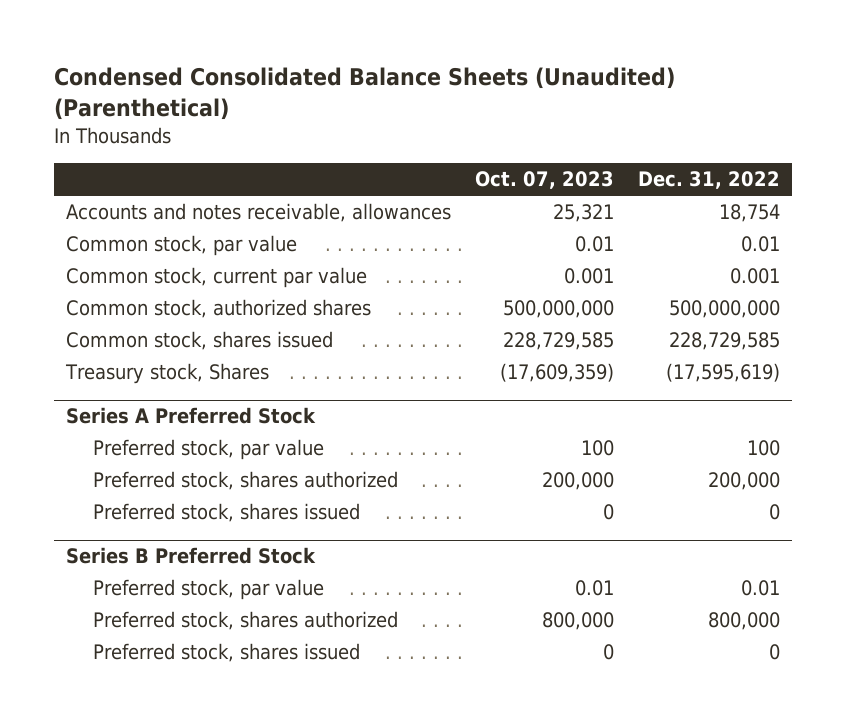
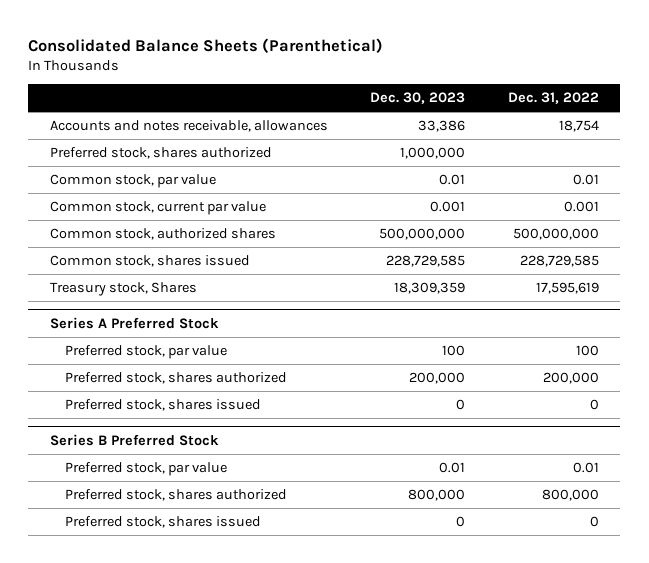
- Condensed Consolidated Balance Sheets (Unaudited) (Parenthetical)
+ Consolidated Balance Sheets (Parenthetical)
- | Oct. 07, 2023 | Dec. 31, 2022
+ | Dec. 30, 2023 | Dec. 31, 2022
+ Preferred stock, shares authorized | 1,000,000 |
- Treasury stock, Shares | (17,609,359) | (17,595,619)
+ Treasury stock, Shares | 18,309,359 | 17,595,619

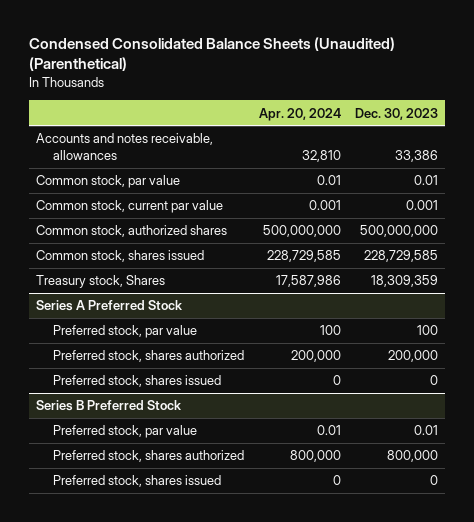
- Consolidated Balance Sheets (Parenthetical)
+ Condensed Consolidated Balance Sheets (Unaudited) (Parenthetical)
- | Dec. 30, 2023 | Dec. 31, 2022
+ | Apr. 20, 2024 | Dec. 30, 2023
- Preferred stock, shares authorized | 1,000,000 |

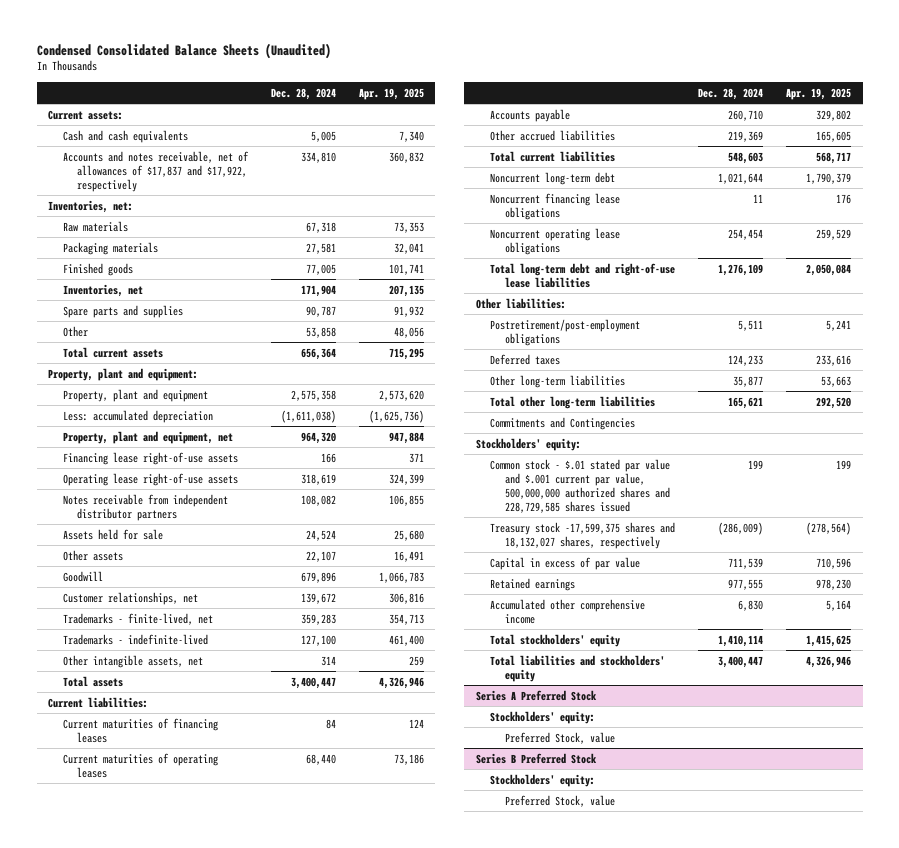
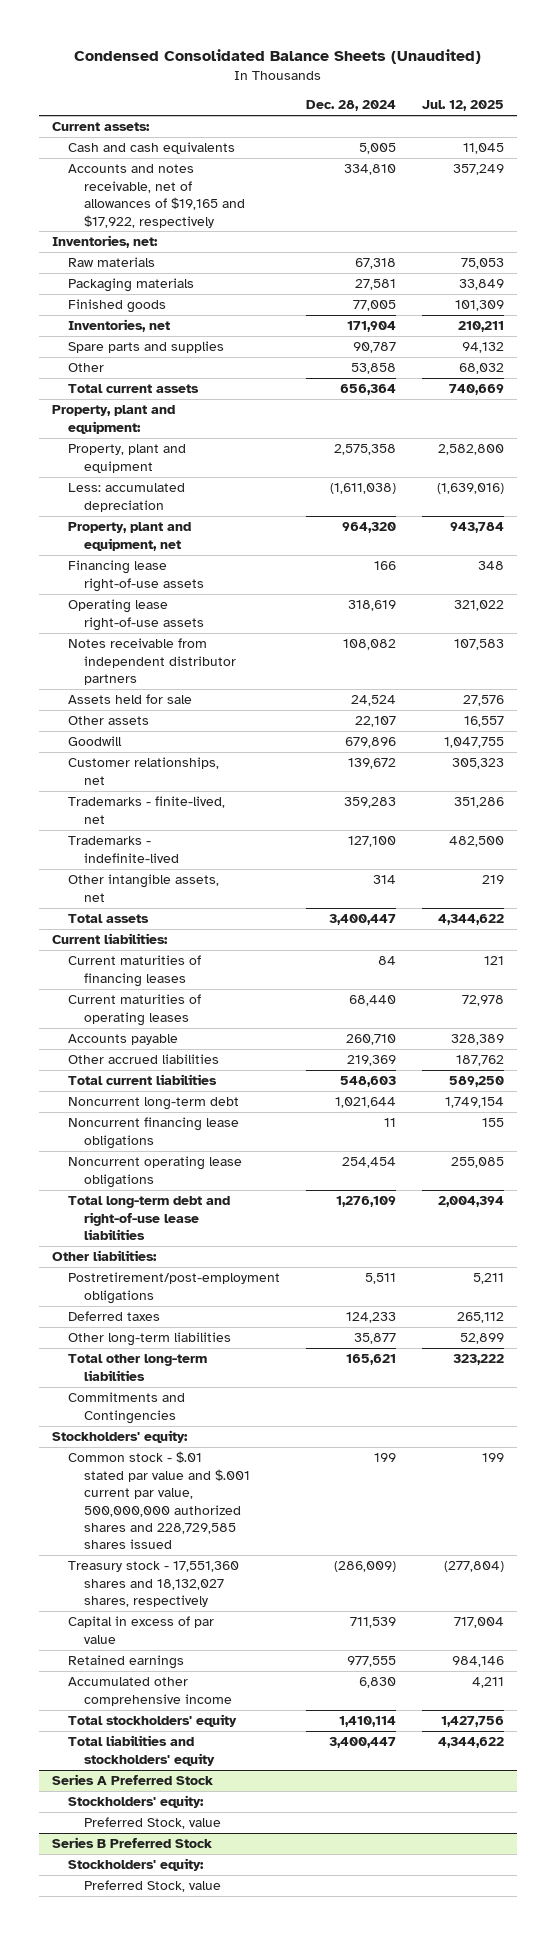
- | Dec. 28, 2024 | Apr. 19, 2025
+ | Dec. 28, 2024 | Jul. 12, 2025
- Accounts and notes receivable, net of allowances of $17,837 and $17,922, respectively | 334,810 | 360,832
+ Accounts and notes receivable, net of allowances of $19,165 and $17,922, respectively | 334,810 | 357,249
- Treasury stock -17,599,375 shares and 18,132,027 shares, respectively | (286,009) | (278,564)
+ Treasury stock - 17,551,360 shares and 18,132,027 shares, respectively | (286,009) | (277,804)

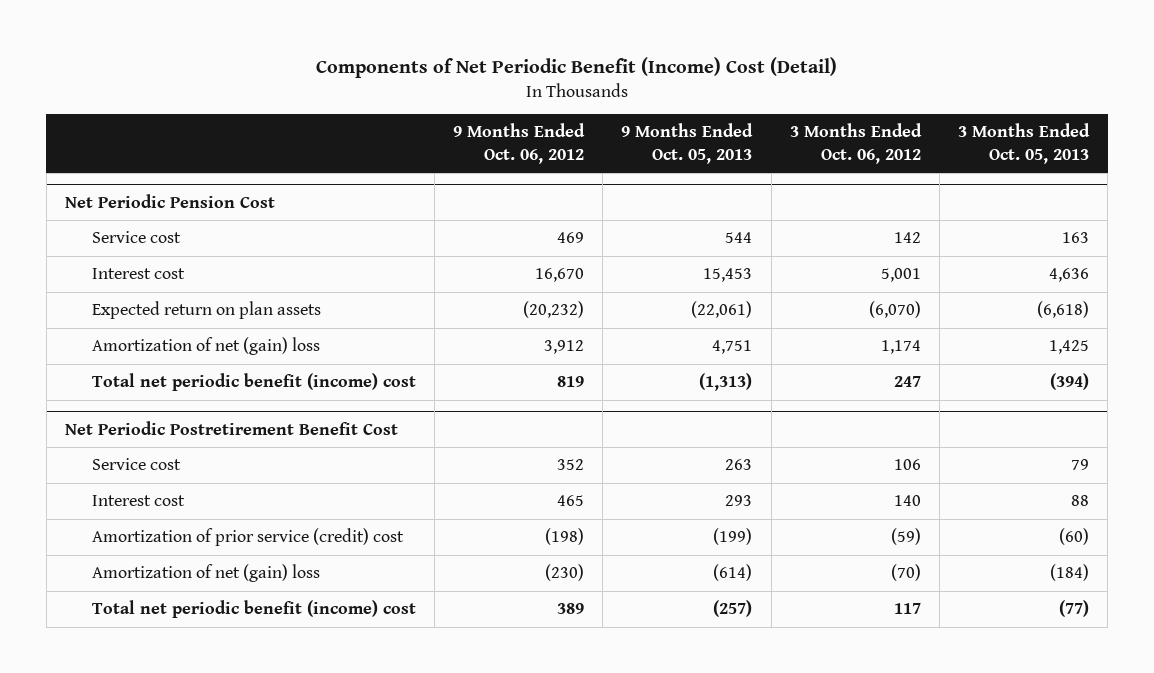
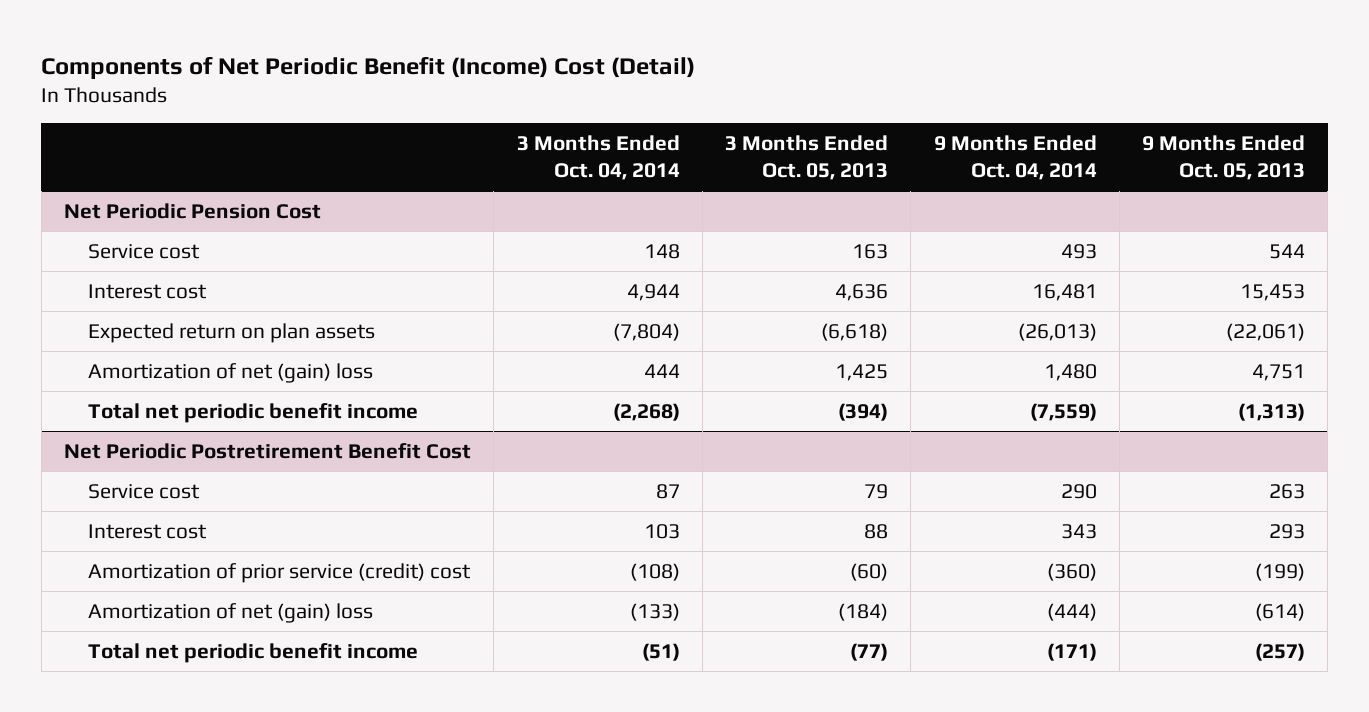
- | 9 Months Ended Oct. 06, 2012 | 9 Months Ended Oct. 05, 2013 | 3 Months Ended Oct. 06, 2012 | 3 Months Ended Oct. 05, 2013
+ | 3 Months Ended Oct. 04, 2014 | 3 Months Ended Oct. 05, 2013 | 9 Months Ended Oct. 04, 2014 | 9 Months Ended Oct. 05, 2013
@ Net Periodic Pension Cost
- Total net periodic benefit (income) cost | 819 | (1,313) | 247 | (394)
+ Total net periodic benefit income | (2,268) | (394) | (7,559) | (1,313)
@ Net Periodic Postretirement Benefit Cost
- Total net periodic benefit (income) cost | 389 | (257) | 117 | (77)
+ Total net periodic benefit income | (51) | (77) | (171) | (257)

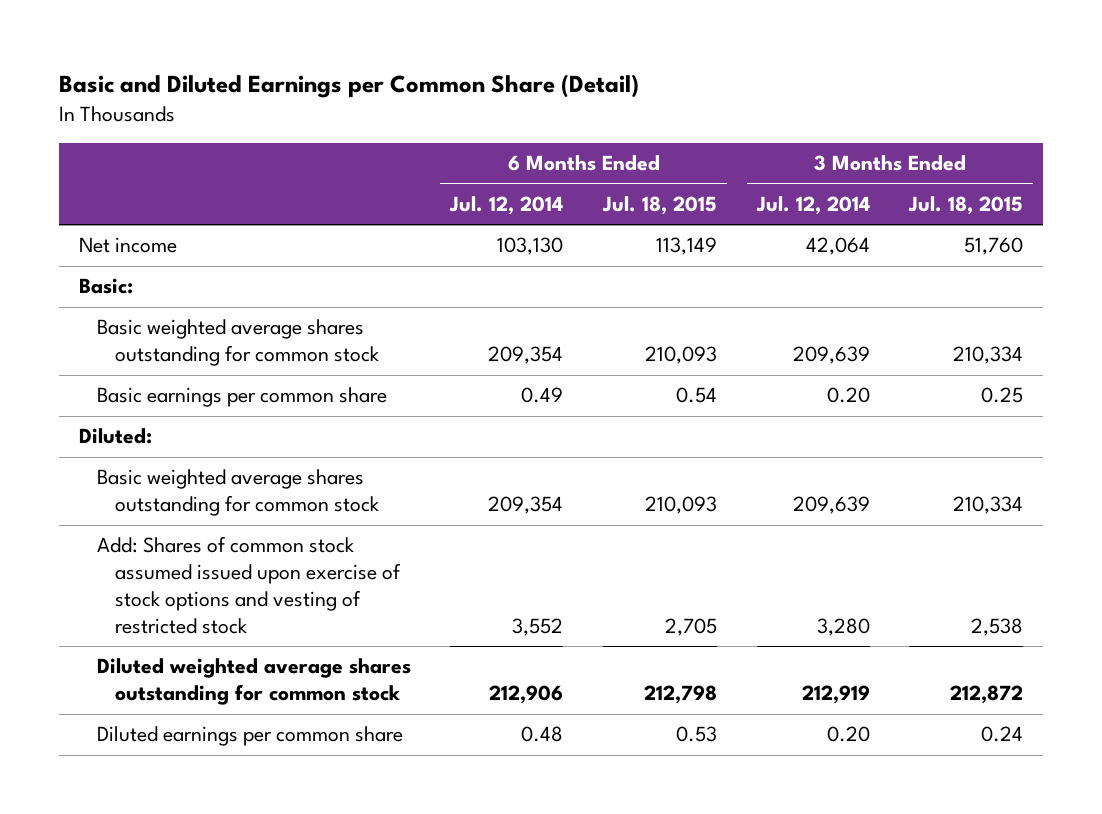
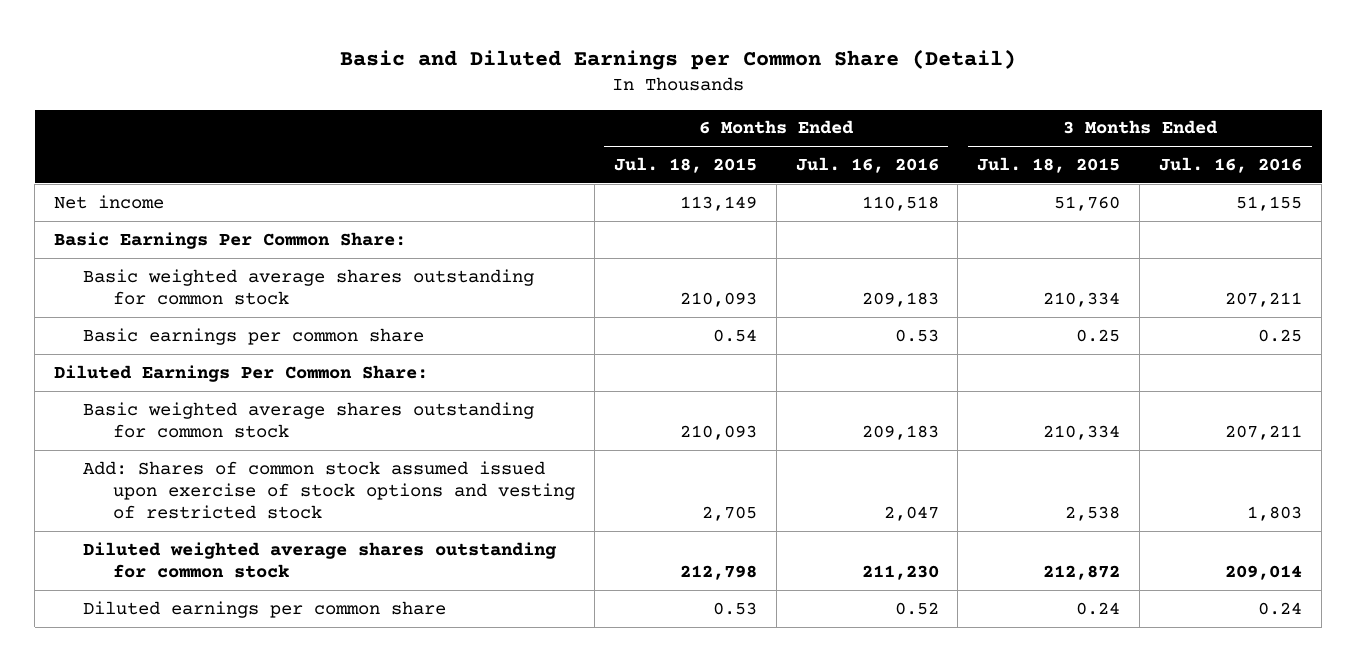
- | 6 Months Ended Jul. 12, 2014 | 6 Months Ended Jul. 18, 2015 | 3 Months Ended Jul. 12, 2014 | 3 Months Ended Jul. 18, 2015
+ | 6 Months Ended Jul. 18, 2015 | 6 Months Ended Jul. 16, 2016 | 3 Months Ended Jul. 18, 2015 | 3 Months Ended Jul. 16, 2016
- Basic:
+ Basic Earnings Per Common Share:
- Diluted:
+ Diluted Earnings Per Common Share:

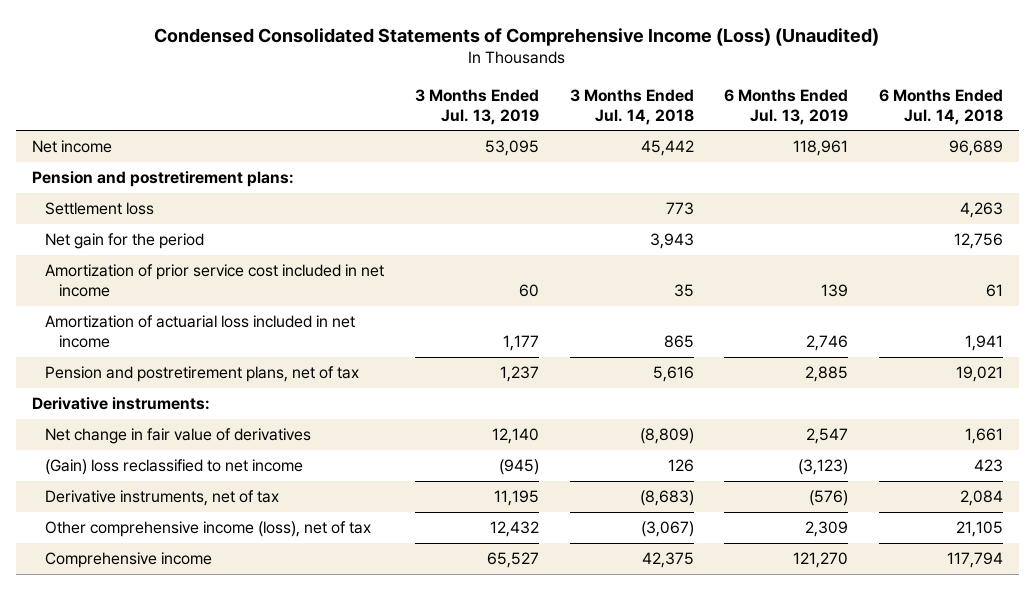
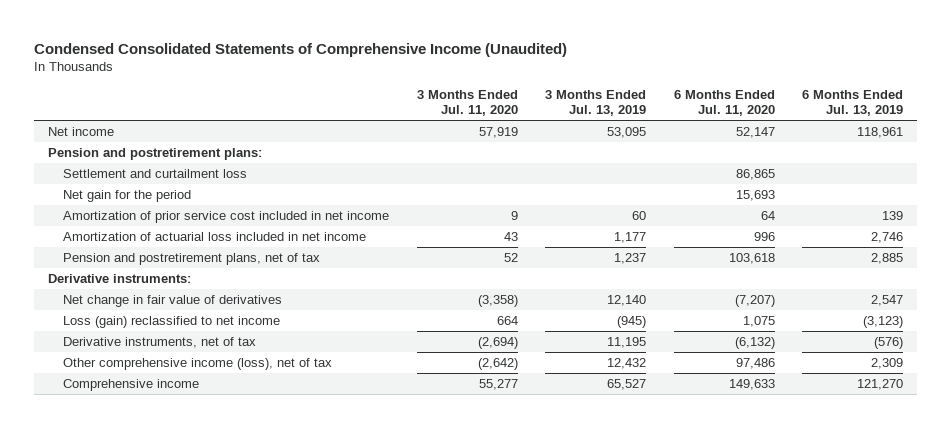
- Condensed Consolidated Statements of Comprehensive Income (Loss) (Unaudited)
+ Condensed Consolidated Statements of Comprehensive Income (Unaudited)
- | 3 Months Ended Jul. 13, 2019 | 3 Months Ended Jul. 14, 2018 | 6 Months Ended Jul. 13, 2019 | 6 Months Ended Jul. 14, 2018
+ | 3 Months Ended Jul. 11, 2020 | 3 Months Ended Jul. 13, 2019 | 6 Months Ended Jul. 11, 2020 | 6 Months Ended Jul. 13, 2019
- Settlement loss | | 773 | | 4,263
+ Settlement and curtailment loss | | | 86,865 |
- (Gain) loss reclassified to net income | (945) | 126 | (3,123) | 423
+ Loss (gain) reclassified to net income | 664 | (945) | 1,075 | (3,123)

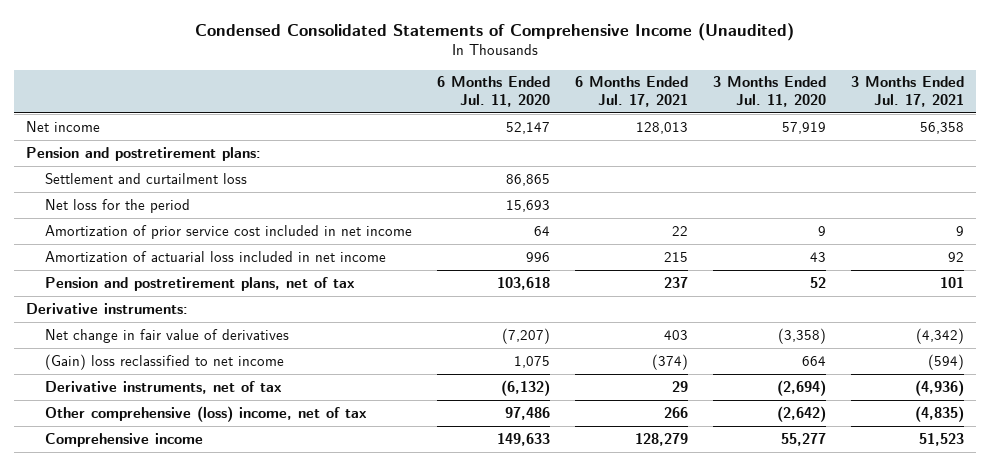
- | 3 Months Ended Jul. 11, 2020 | 3 Months Ended Jul. 13, 2019 | 6 Months Ended Jul. 11, 2020 | 6 Months Ended Jul. 13, 2019
+ | 6 Months Ended Jul. 11, 2020 | 6 Months Ended Jul. 17, 2021 | 3 Months Ended Jul. 11, 2020 | 3 Months Ended Jul. 17, 2021
- Net gain for the period | | | 15,693 |
+ Net loss for the period | 15,693 | | |
- Loss (gain) reclassified to net income | 664 | (945) | 1,075 | (3,123)
+ (Gain) loss reclassified to net income | 1,075 | (374) | 664 | (594)
- Other comprehensive income (loss), net of tax | (2,642) | 12,432 | 97,486 | 2,309
+ Other comprehensive (loss) income, net of tax | 97,486 | 266 | (2,642) | (4,835)

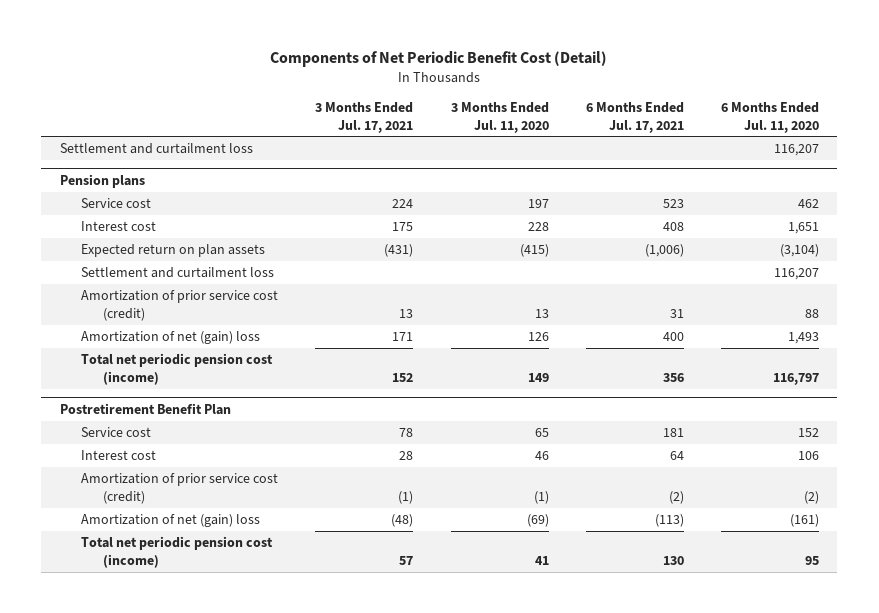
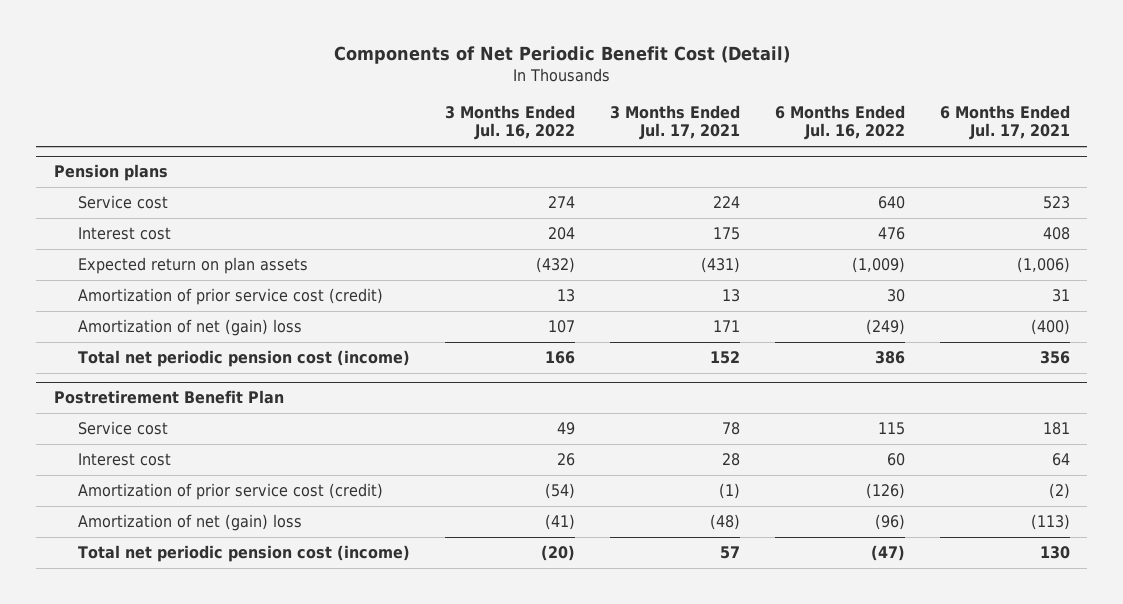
- | 3 Months Ended Jul. 17, 2021 | 3 Months Ended Jul. 11, 2020 | 6 Months Ended Jul. 17, 2021 | 6 Months Ended Jul. 11, 2020
+ | 3 Months Ended Jul. 16, 2022 | 3 Months Ended Jul. 17, 2021 | 6 Months Ended Jul. 16, 2022 | 6 Months Ended Jul. 17, 2021
- Settlement and curtailment loss | | | | 116,207
@ Pension plans
- Settlement and curtailment loss | | | | 116,207
- Amortization of net (gain) loss | 171 | 126 | 400 | 1,493
+ Amortization of net (gain) loss | 107 | 171 | (249) | (400)

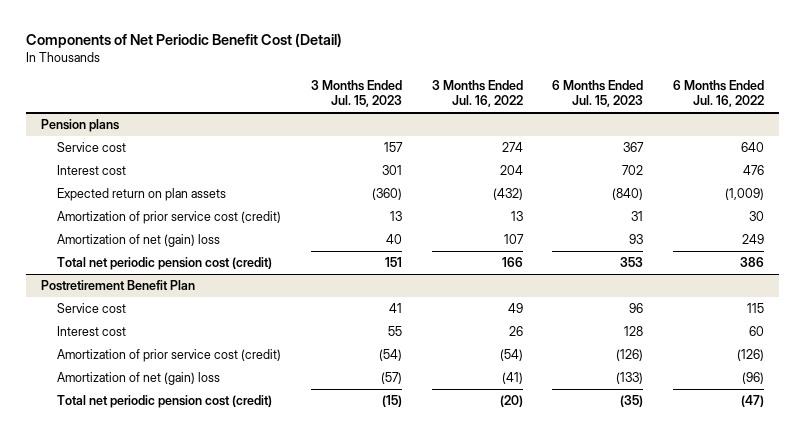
- | 3 Months Ended Jul. 16, 2022 | 3 Months Ended Jul. 17, 2021 | 6 Months Ended Jul. 16, 2022 | 6 Months Ended Jul. 17, 2021
+ | 3 Months Ended Jul. 15, 2023 | 3 Months Ended Jul. 16, 2022 | 6 Months Ended Jul. 15, 2023 | 6 Months Ended Jul. 16, 2022
@ Pension plans
- Amortization of net (gain) loss | 107 | 171 | (249) | (400)
- Total net periodic pension cost (income) | 166 | 152 | 386 | 356
+ Amortization of net (gain) loss | 40 | 107 | 93 | 249
+ Total net periodic pension cost (credit) | 151 | 166 | 353 | 386
@ Postretirement Benefit Plan
- Total net periodic pension cost (income) | (20) | 57 | (47) | 130
+ Total net periodic pension cost (credit) | (15) | (20) | (35) | (47)

